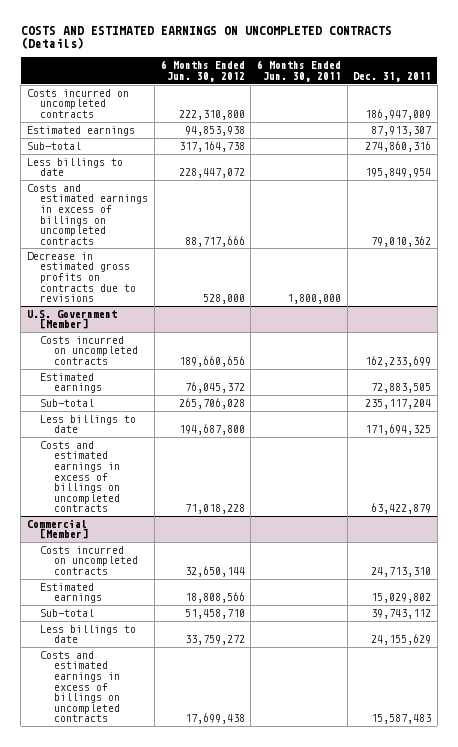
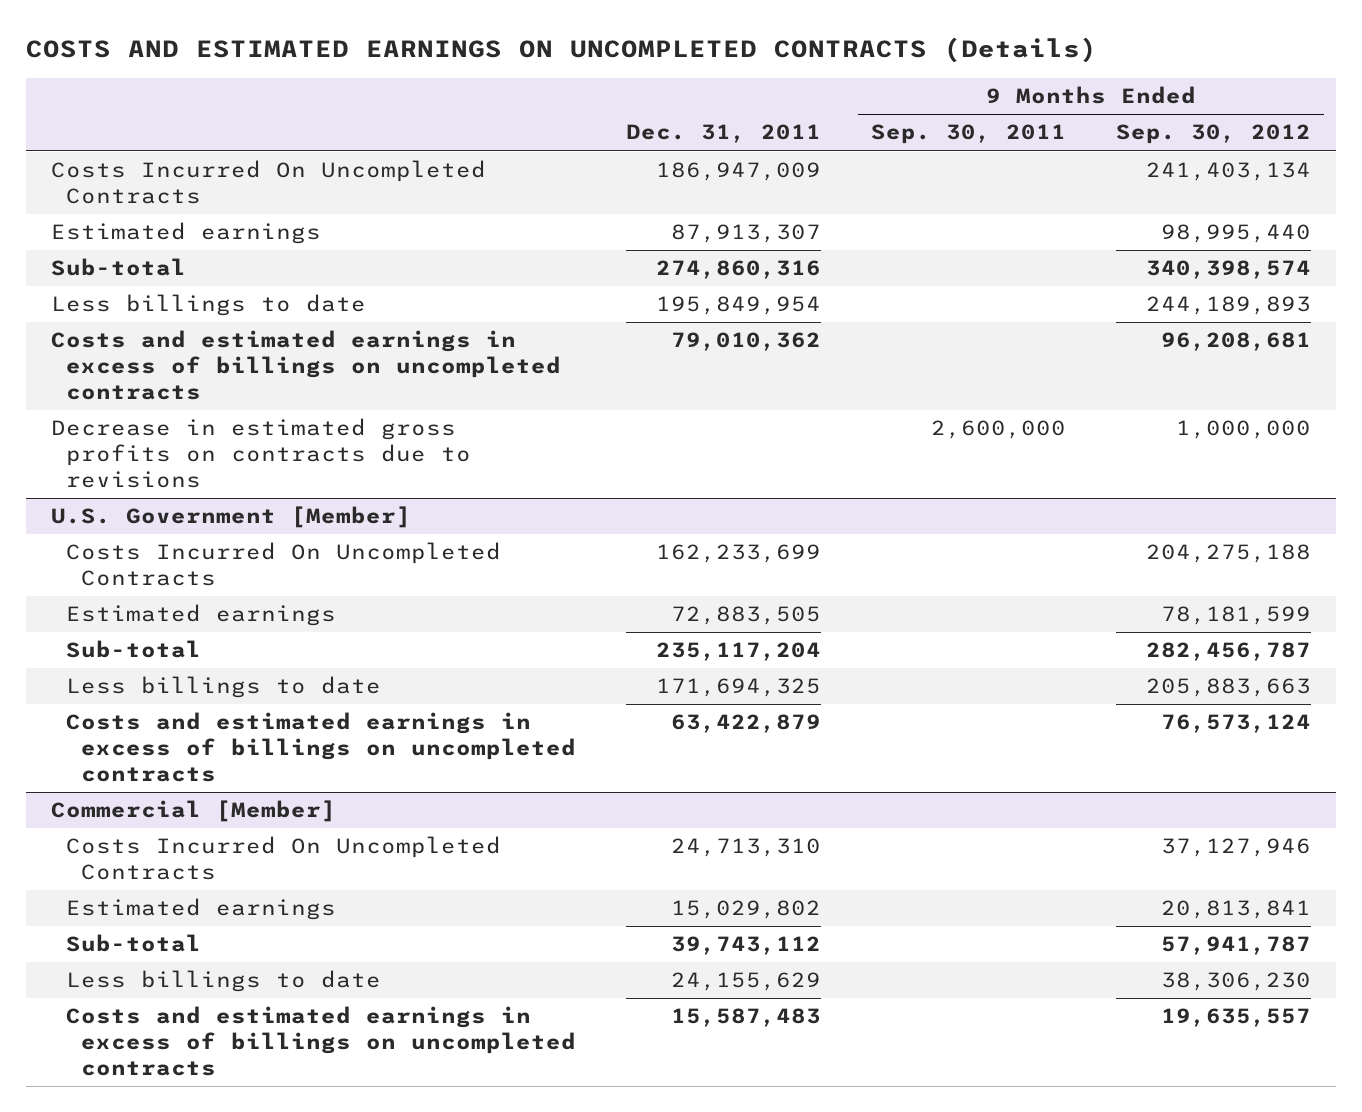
- | 6 Months Ended Jun. 30, 2012 | 6 Months Ended Jun. 30, 2011 | Dec. 31, 2011
+ | Dec. 31, 2011 | 9 Months Ended Sep. 30, 2011 | 9 Months Ended Sep. 30, 2012
- Costs incurred on uncompleted contracts | 222,310,800 | | 186,947,009
+ Costs Incurred On Uncompleted Contracts | 186,947,009 | | 241,403,134
@ U.S. Government [Member]
- Costs incurred on uncompleted contracts | 189,660,656 | | 162,233,699
+ Costs Incurred On Uncompleted Contracts | 162,233,699 | | 204,275,188
@ Commercial [Member]
- Costs incurred on uncompleted contracts | 32,650,144 | | 24,713,310
+ Costs Incurred On Uncompleted Contracts | 24,713,310 | | 37,127,946

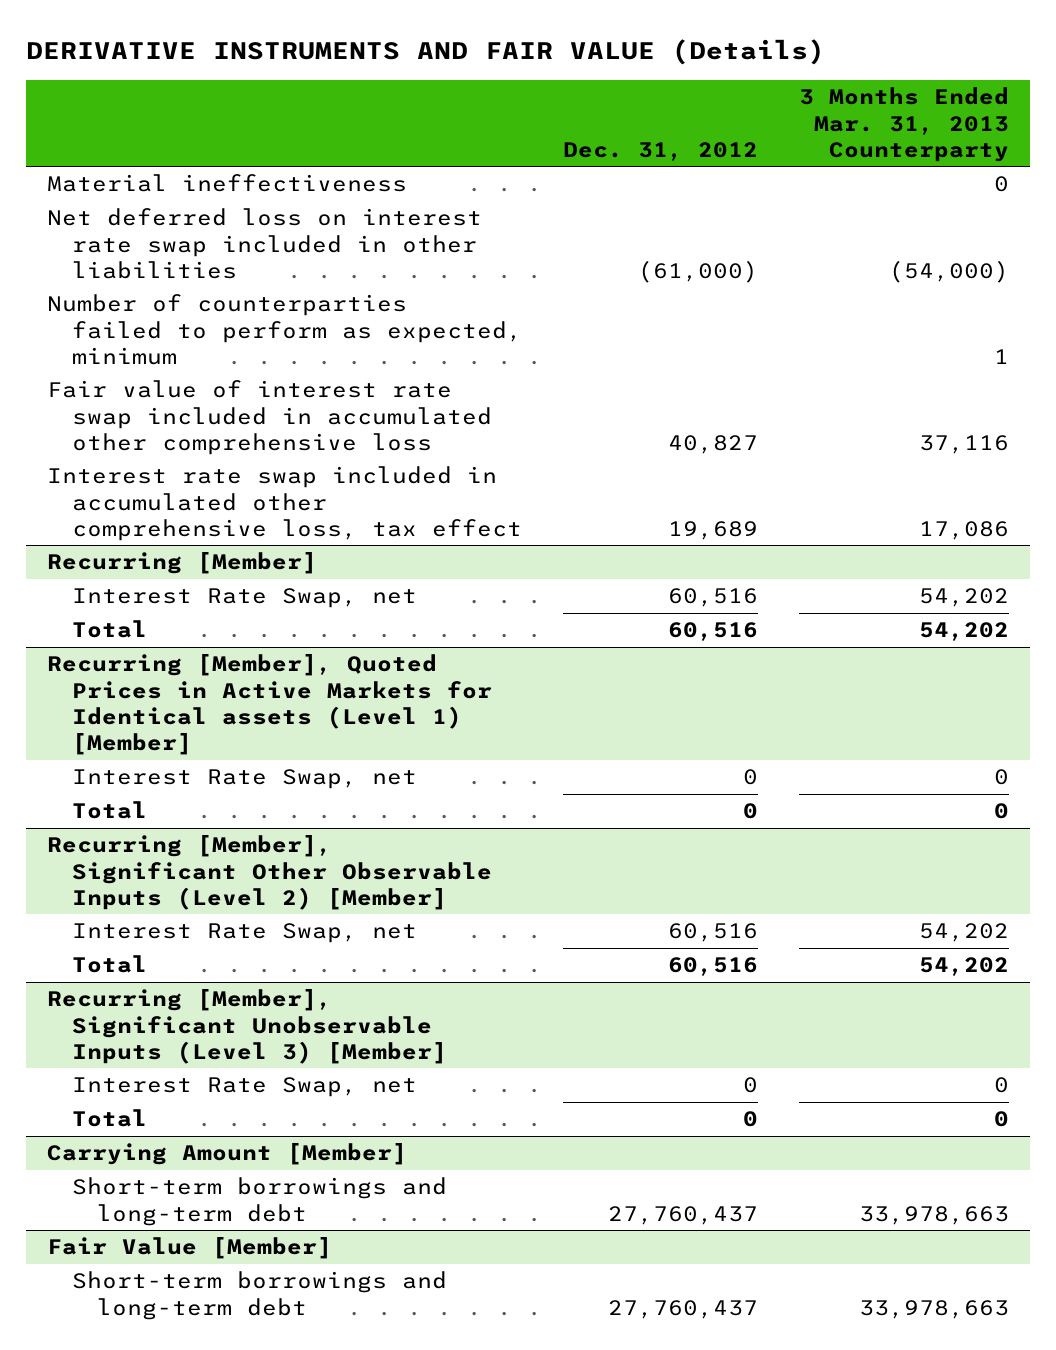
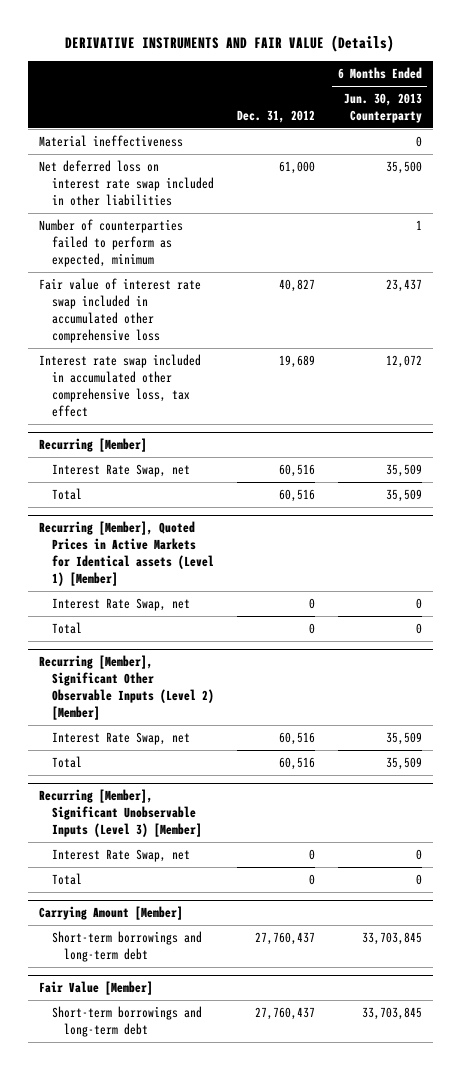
- | Dec. 31, 2012 | 3 Months Ended Mar. 31, 2013 Counterparty
+ | Dec. 31, 2012 | 6 Months Ended Jun. 30, 2013 Counterparty
- Net deferred loss on interest rate swap included in other liabilities | (61,000) | (54,000)
+ Net deferred loss on interest rate swap included in other liabilities | 61,000 | 35,500

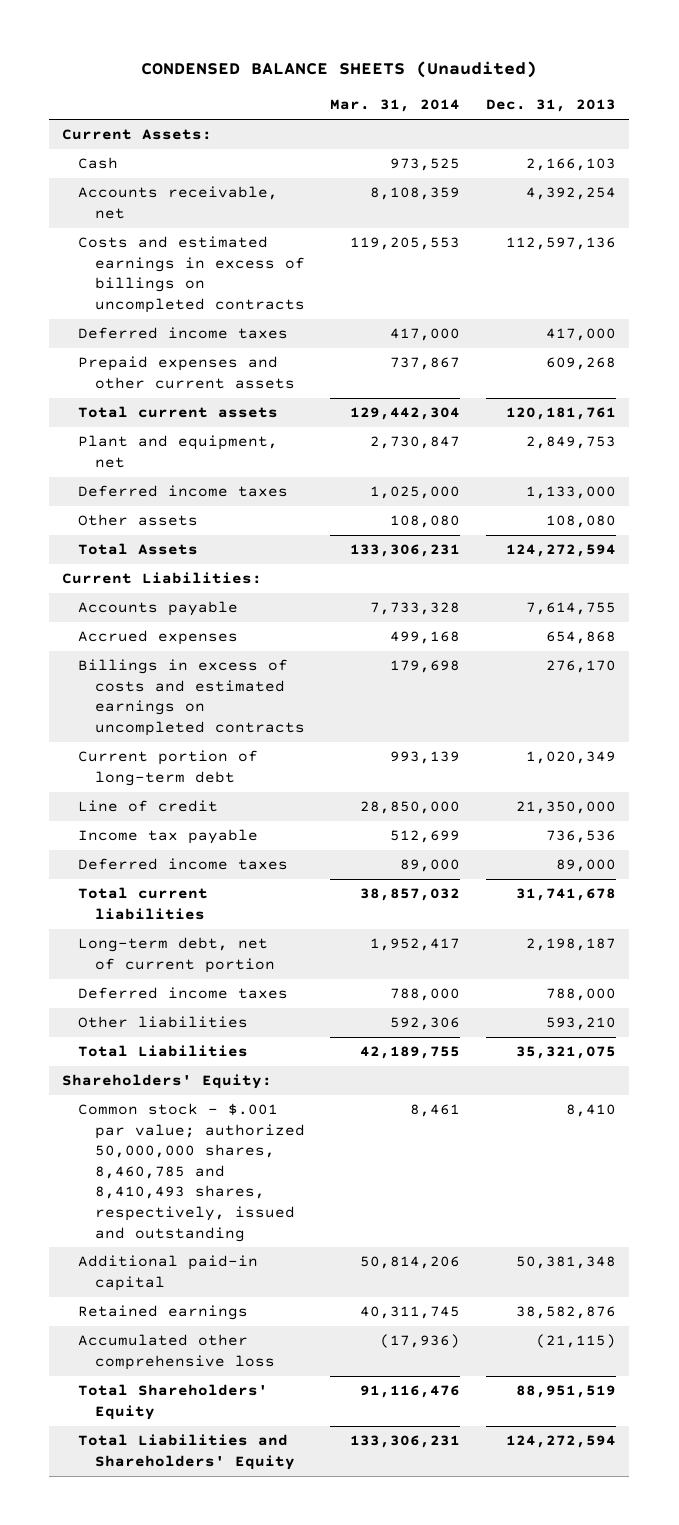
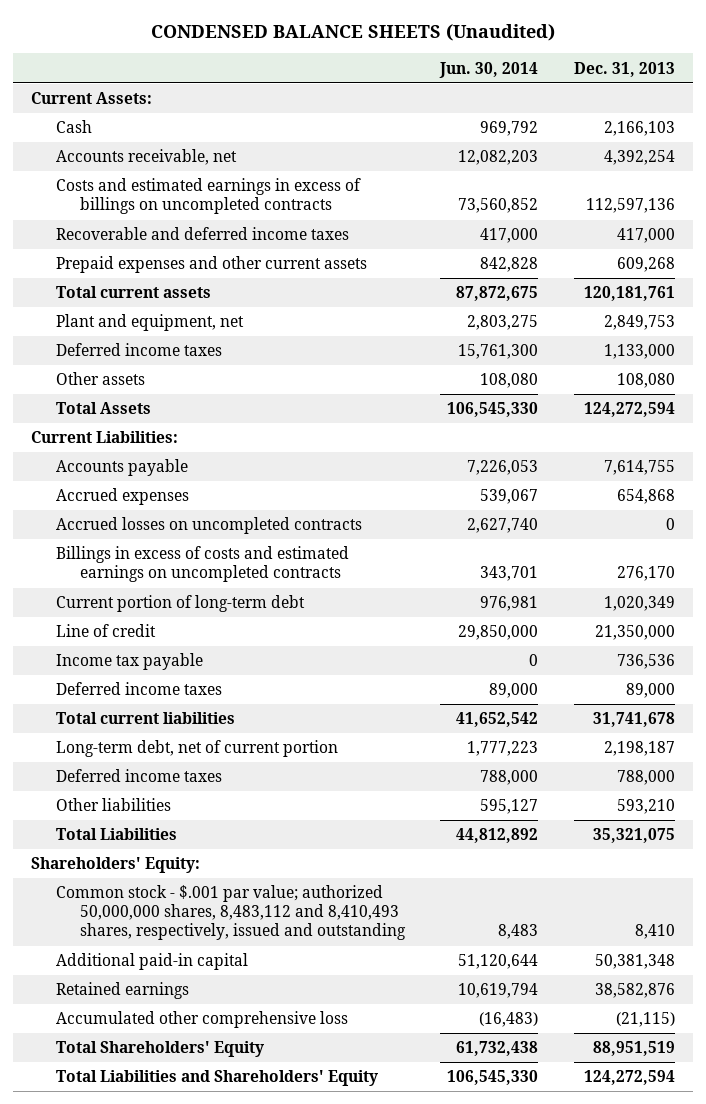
- | Mar. 31, 2014 | Dec. 31, 2013
+ | Jun. 30, 2014 | Dec. 31, 2013
- Deferred income taxes | 417,000 | 417,000
+ Recoverable and deferred income taxes | 417,000 | 417,000
+ Accrued losses on uncompleted contracts | 2,627,740 | 0
- Common stock - $.001 par value; authorized 50,000,000 shares, 8,460,785 and 8,410,493 shares, respectively, issued and outstanding | 8,461 | 8,410
+ Common stock - $.001 par value; authorized 50,000,000 shares, 8,483,112 and 8,410,493 shares, respectively, issued and outstanding | 8,483 | 8,410

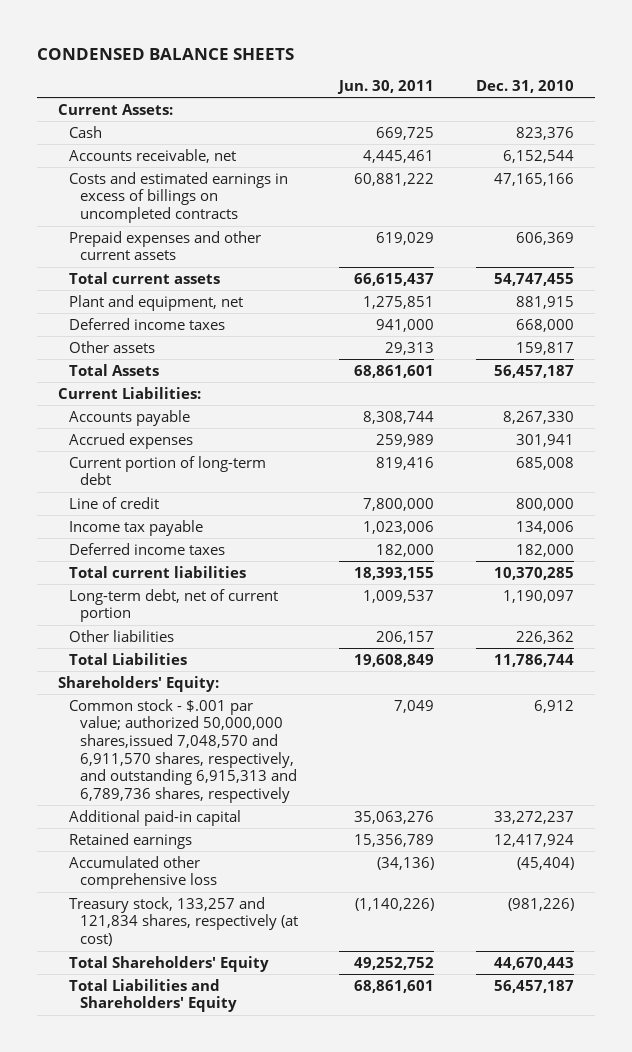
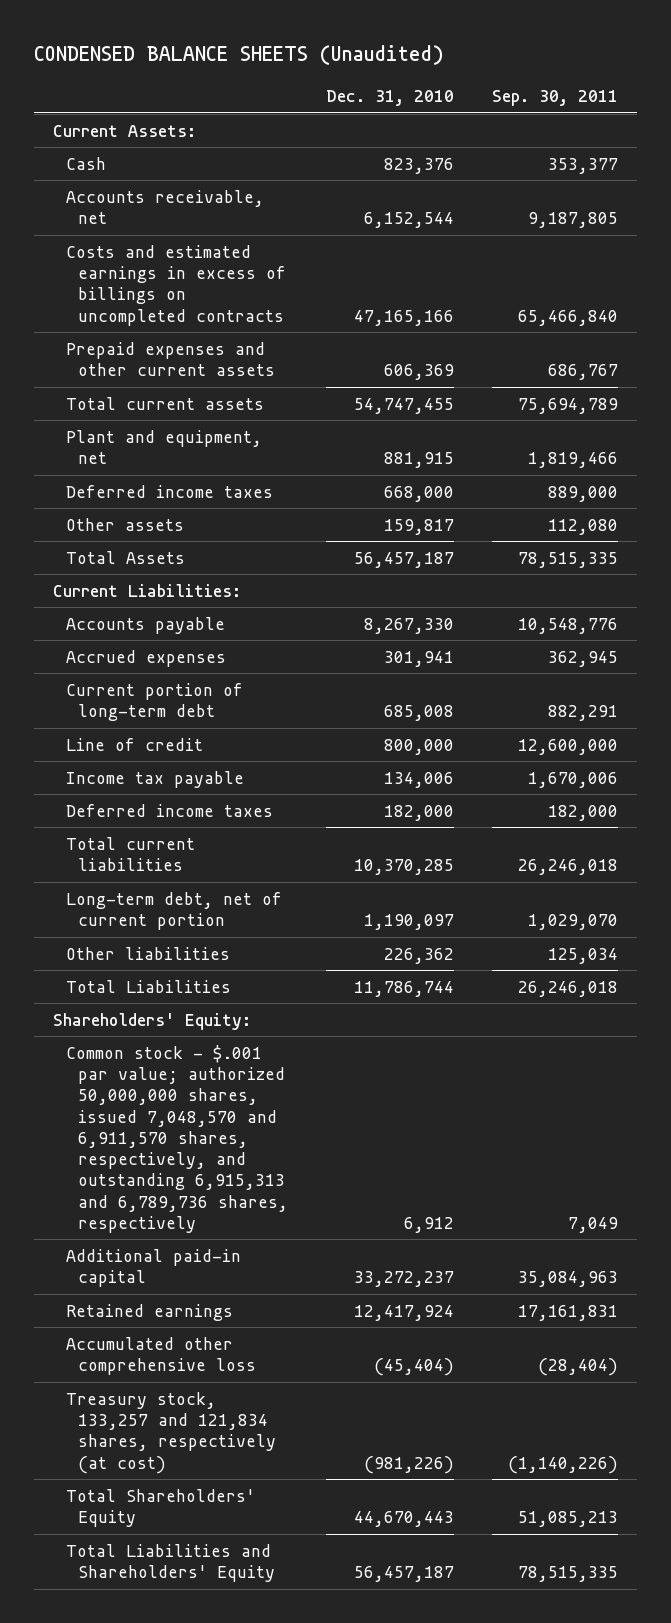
- CONDENSED BALANCE SHEETS
+ CONDENSED BALANCE SHEETS (Unaudited)
- | Jun. 30, 2011 | Dec. 31, 2010
+ | Dec. 31, 2010 | Sep. 30, 2011
- Common stock - $.001 par value; authorized 50,000,000 shares,issued 7,048,570 and 6,911,570 shares, respectively, and outstanding 6,915,313 and 6,789,736 shares, respectively | 7,049 | 6,912
+ Common stock - $.001 par value; authorized 50,000,000 shares, issued 7,048,570 and 6,911,570 shares, respectively, and outstanding 6,915,313 and 6,789,736 shares, respectively | 6,912 | 7,049

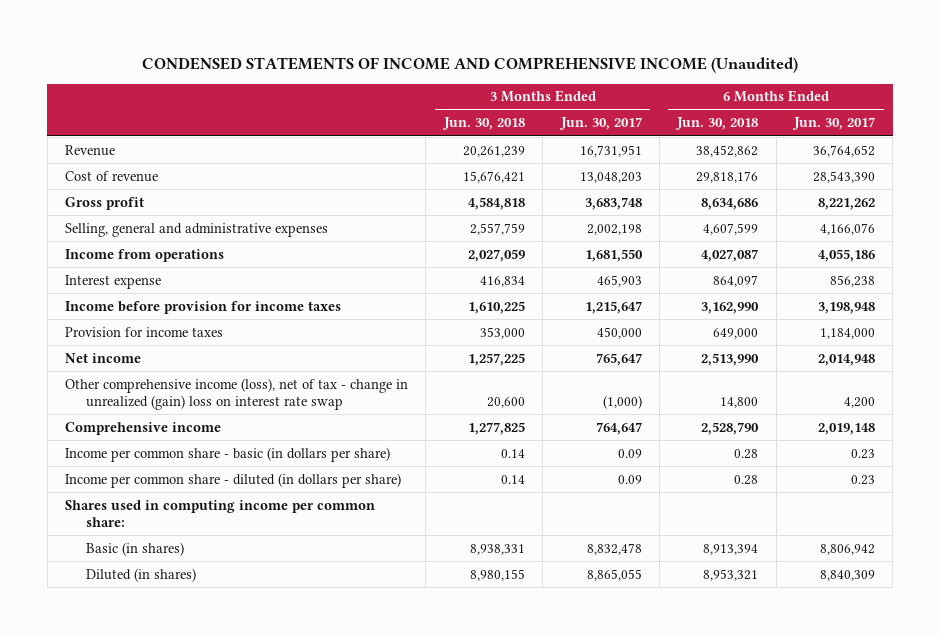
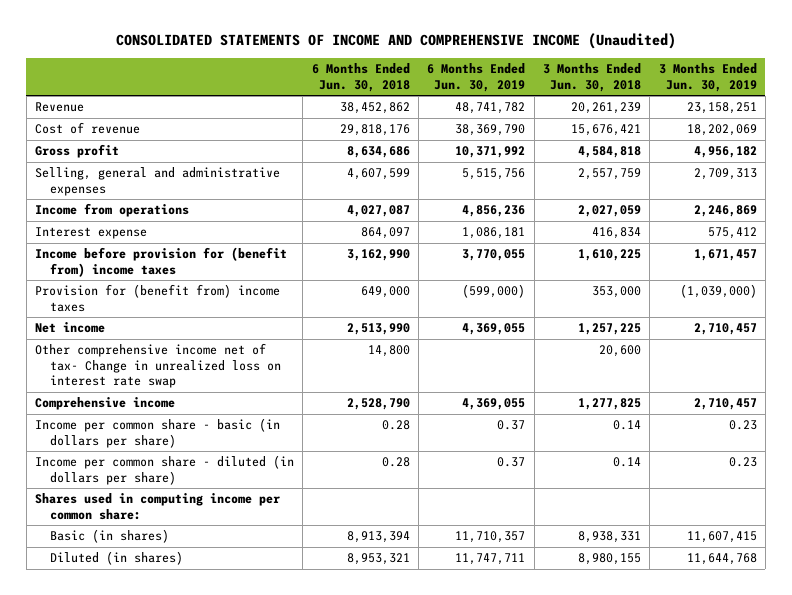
- CONDENSED STATEMENTS OF INCOME AND COMPREHENSIVE INCOME (Unaudited)
+ CONSOLIDATED STATEMENTS OF INCOME AND COMPREHENSIVE INCOME (Unaudited)
- | 3 Months Ended Jun. 30, 2018 | 3 Months Ended Jun. 30, 2017 | 6 Months Ended Jun. 30, 2018 | 6 Months Ended Jun. 30, 2017
+ | 6 Months Ended Jun. 30, 2018 | 6 Months Ended Jun. 30, 2019 | 3 Months Ended Jun. 30, 2018 | 3 Months Ended Jun. 30, 2019
- Income before provision for income taxes | 1,610,225 | 1,215,647 | 3,162,990 | 3,198,948
- Provision for income taxes | 353,000 | 450,000 | 649,000 | 1,184,000
+ Income before provision for (benefit from) income taxes | 3,162,990 | 3,770,055 | 1,610,225 | 1,671,457
+ Provision for (benefit from) income taxes | 649,000 | (599,000) | 353,000 | (1,039,000)
- Other comprehensive income (loss), net of tax - change in unrealized (gain) loss on interest rate swap | 20,600 | (1,000) | 14,800 | 4,200
+ Other comprehensive income net of tax- Change in unrealized loss on interest rate swap | 14,800 | | 20,600 |

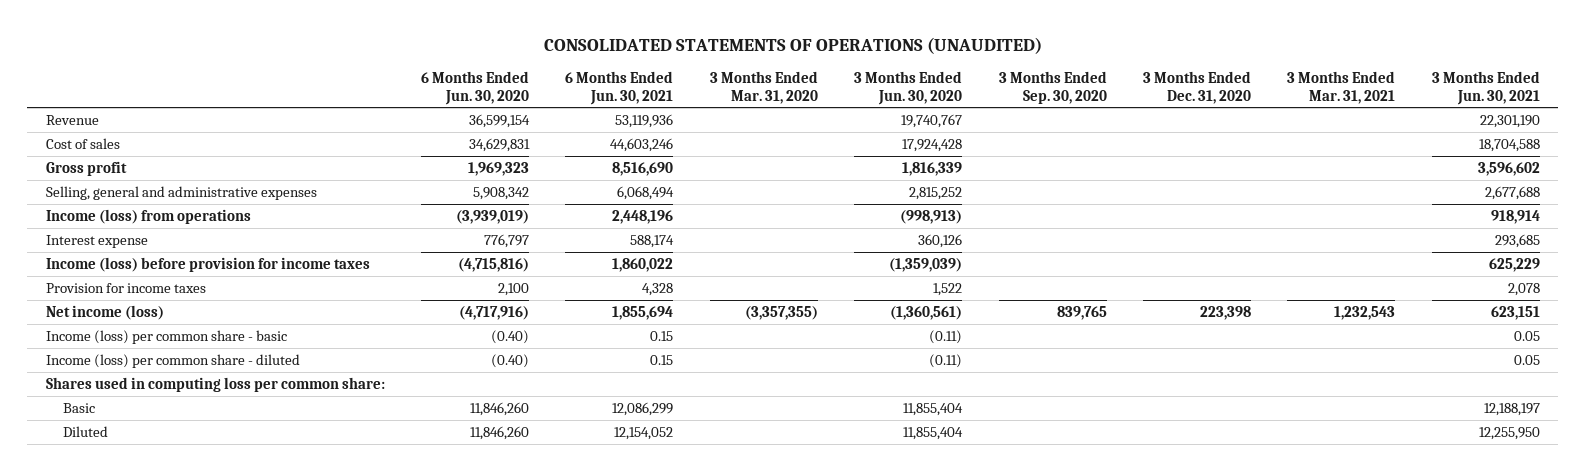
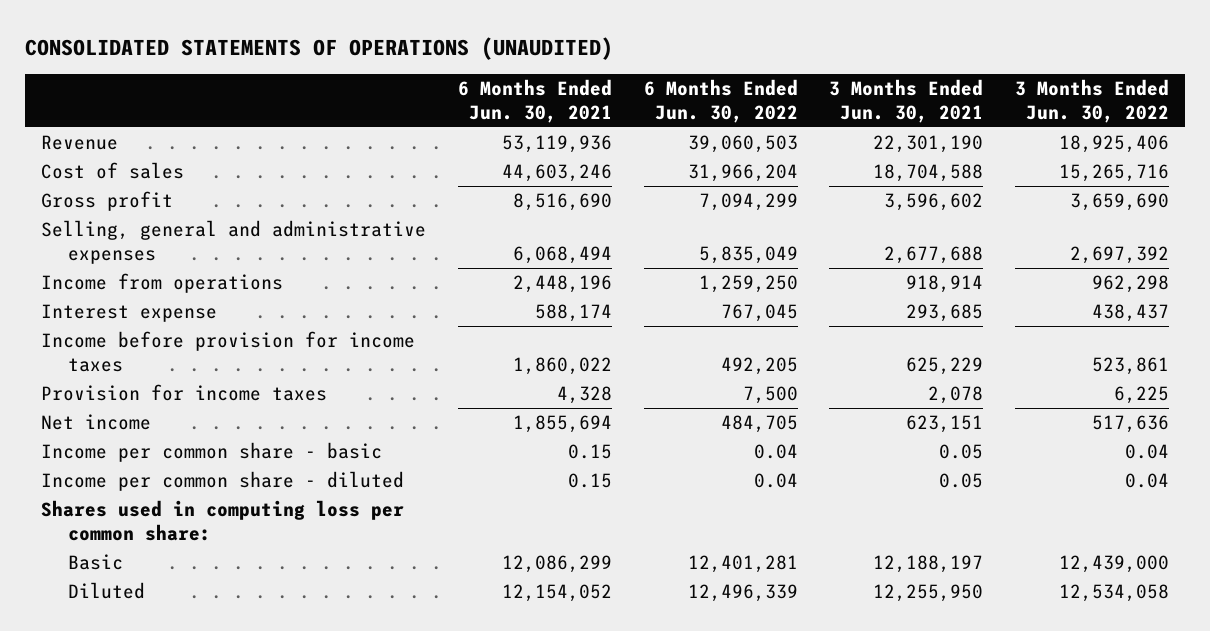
- | 6 Months Ended Jun. 30, 2020 | 6 Months Ended Jun. 30, 2021 | 3 Months Ended Mar. 31, 2020 | 3 Months Ended Jun. 30, 2020 | 3 Months Ended Sep. 30, 2020 | 3 Months Ended Dec. 31, 2020 | 3 Months Ended Mar. 31, 2021 | 3 Months Ended Jun. 30, 2021
+ | 6 Months Ended Jun. 30, 2021 | 6 Months Ended Jun. 30, 2022 | 3 Months Ended Jun. 30, 2021 | 3 Months Ended Jun. 30, 2022
- Income (loss) from operations | (3,939,019) | 2,448,196 | | (998,913) | | | | 918,914
+ Income from operations | 2,448,196 | 1,259,250 | 918,914 | 962,298
- Income (loss) before provision for income taxes | (4,715,816) | 1,860,022 | | (1,359,039) | | | | 625,229
+ Income before provision for income taxes | 1,860,022 | 492,205 | 625,229 | 523,861
- Net income (loss) | (4,717,916) | 1,855,694 | (3,357,355) | (1,360,561) | 839,765 | 223,398 | 1,232,543 | 623,151
- Income (loss) per common share - basic | (0.40) | 0.15 | | (0.11) | | | | 0.05
- Income (loss) per common share - diluted | (0.40) | 0.15 | | (0.11) | | | | 0.05
+ Net income | 1,855,694 | 484,705 | 623,151 | 517,636
+ Income per common share - basic | 0.15 | 0.04 | 0.05 | 0.04
+ Income per common share - diluted | 0.15 | 0.04 | 0.05 | 0.04

